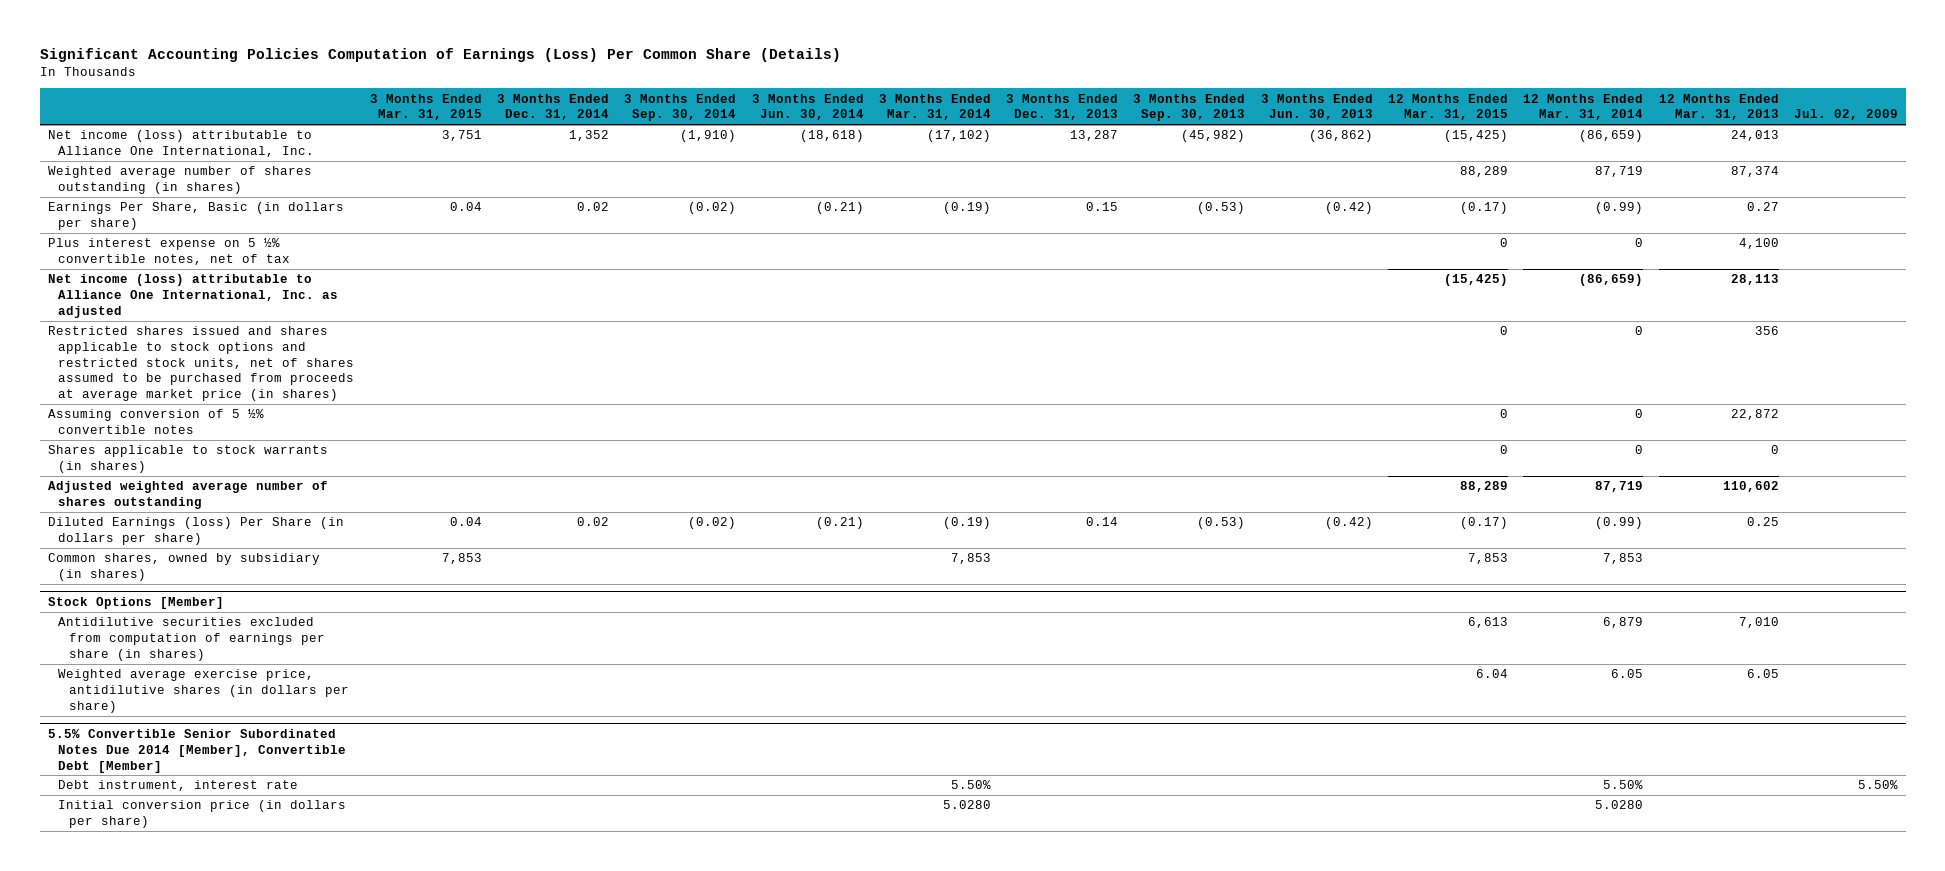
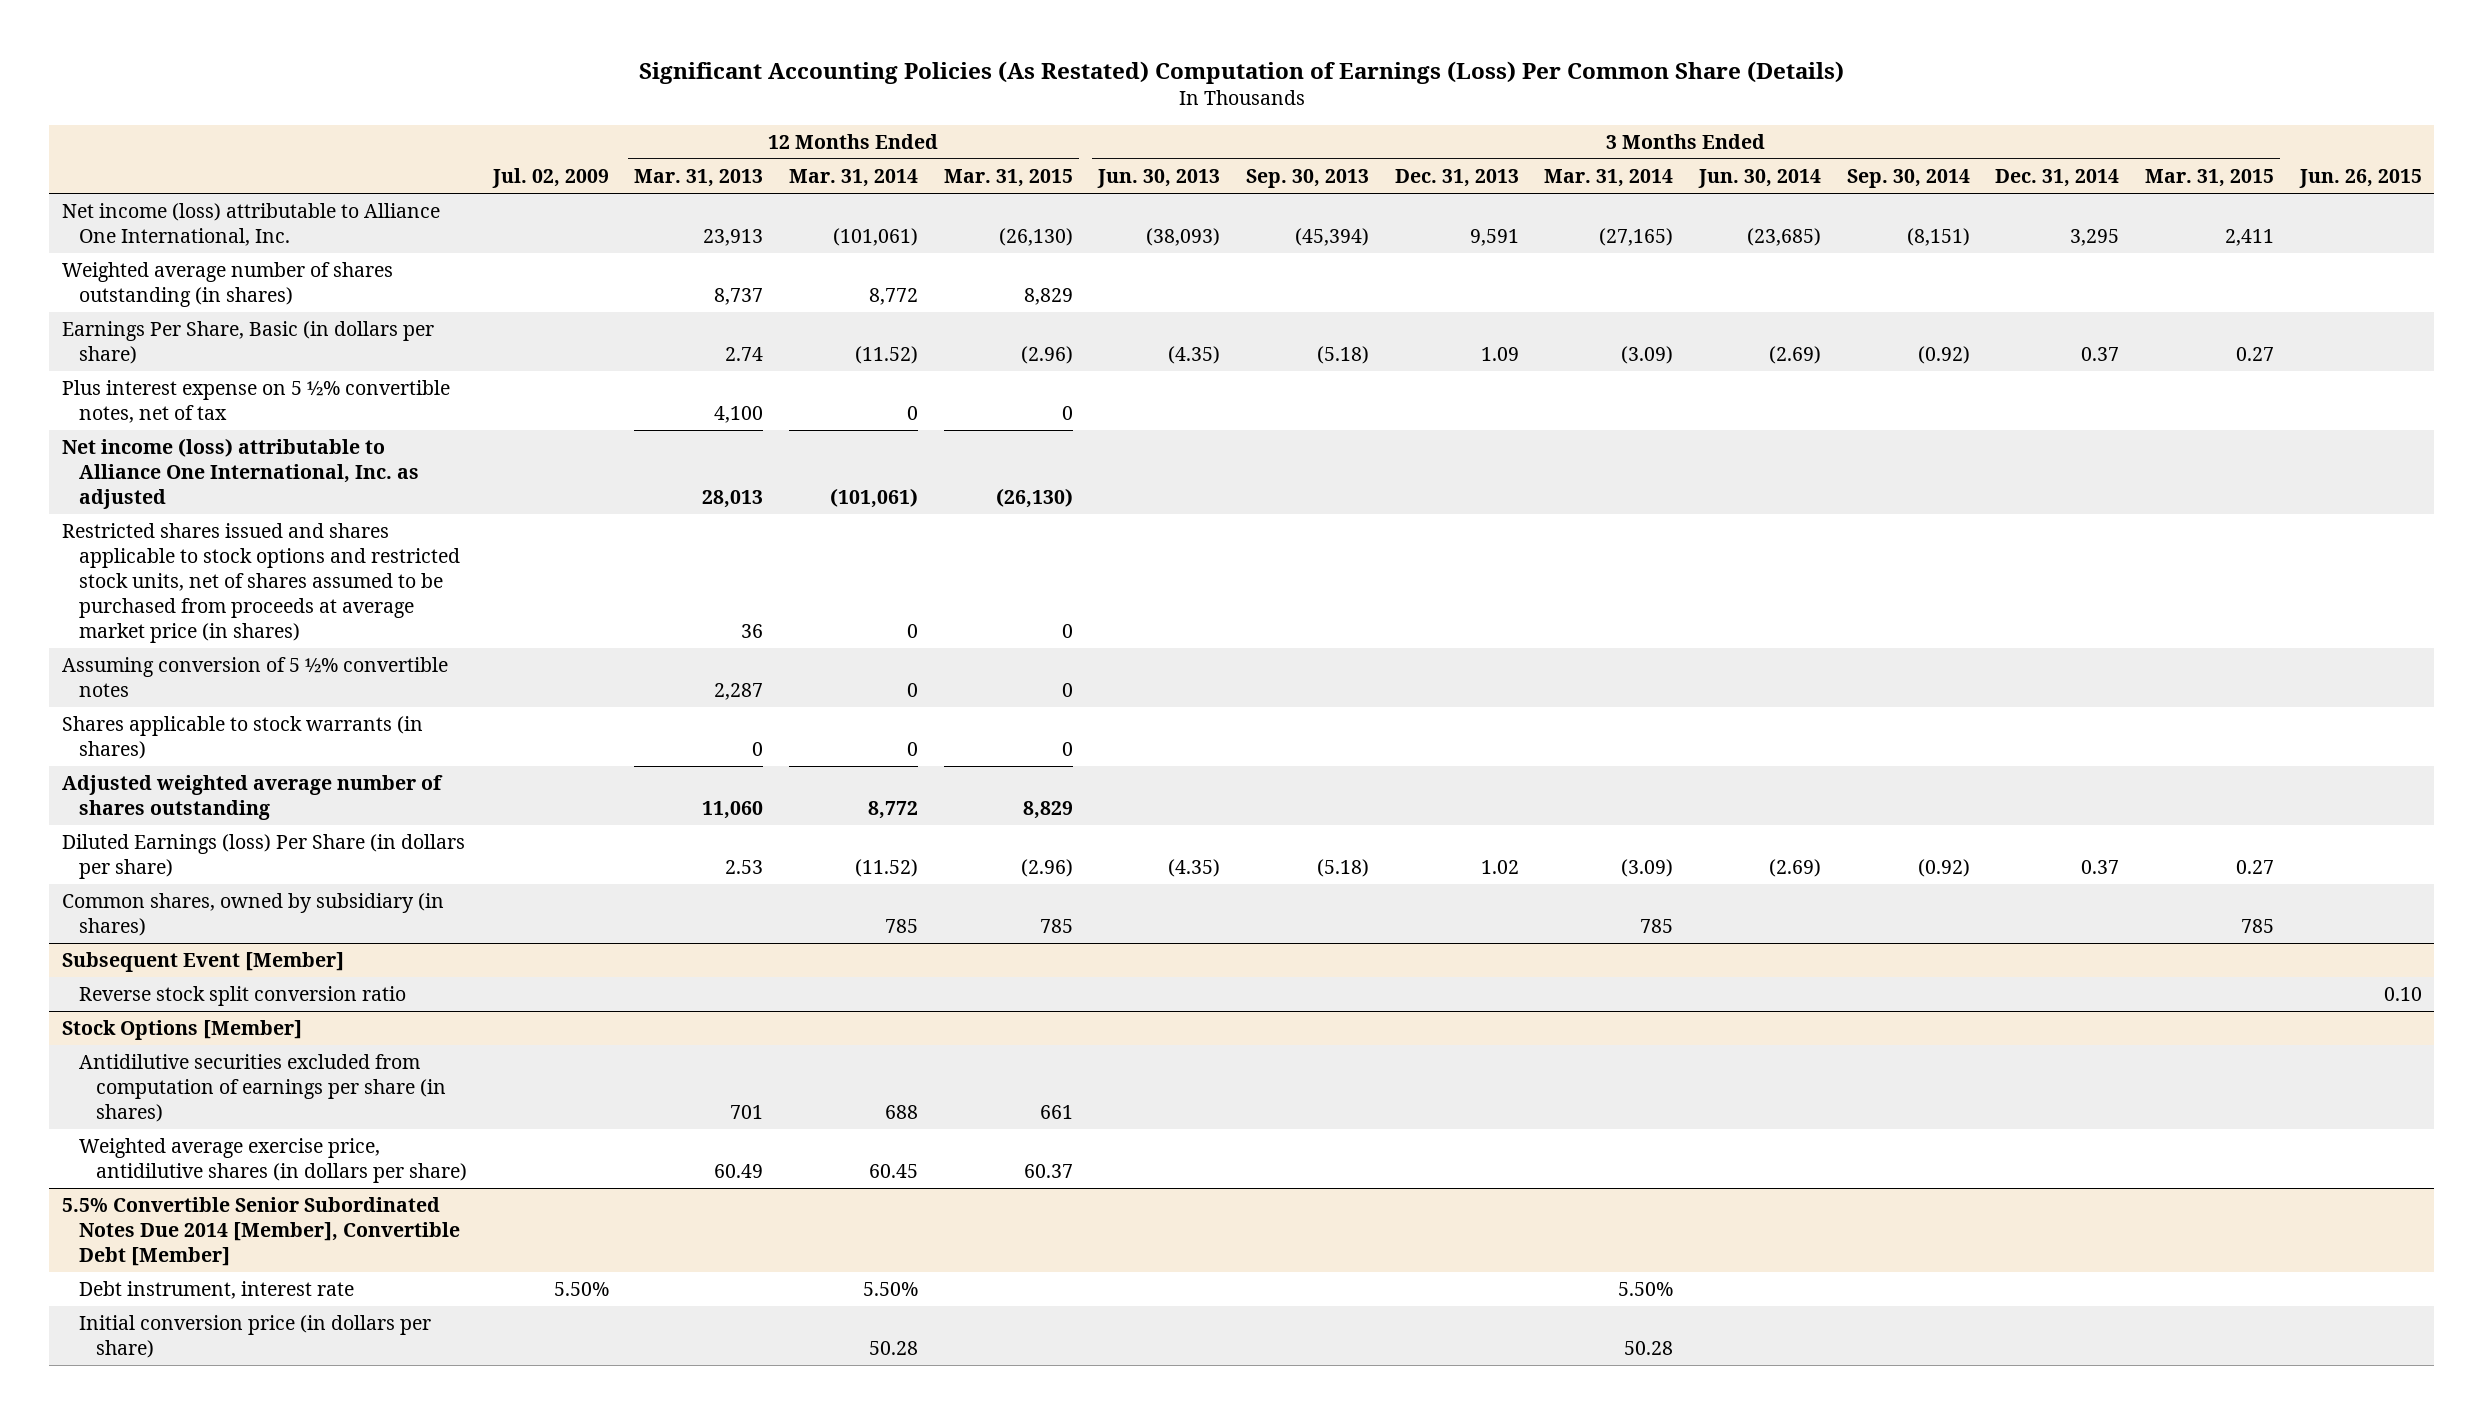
- Significant Accounting Policies Computation of Earnings (Loss) Per Common Share (Details)
+ Significant Accounting Policies (As Restated) Computation of Earnings (Loss) Per Common Share (Details)
- | 3 Months Ended Mar. 31, 2015 | 3 Months Ended Dec. 31, 2014 | 3 Months Ended Sep. 30, 2014 | 3 Months Ended Jun. 30, 2014 | 3 Months Ended Mar. 31, 2014 | 3 Months Ended Dec. 31, 2013 | 3 Months Ended Sep. 30, 2013 | 3 Months Ended Jun. 30, 2013 | 12 Months Ended Mar. 31, 2015 | 12 Months Ended Mar. 31, 2014 | 12 Months Ended Mar. 31, 2013 | Jul. 02, 2009
+ | Jul. 02, 2009 | 12 Months Ended Mar. 31, 2013 | 12 Months Ended Mar. 31, 2014 | 12 Months Ended Mar. 31, 2015 | 3 Months Ended Jun. 30, 2013 | 3 Months Ended Sep. 30, 2013 | 3 Months Ended Dec. 31, 2013 | 3 Months Ended Mar. 31, 2014 | 3 Months Ended Jun. 30, 2014 | 3 Months Ended Sep. 30, 2014 | 3 Months Ended Dec. 31, 2014 | 3 Months Ended Mar. 31, 2015 | Jun. 26, 2015
- Net income (loss) attributable to Alliance One International, Inc. | 3,751 | 1,352 | (1,910) | (18,618) | (17,102) | 13,287 | (45,982) | (36,862) | (15,425) | (86,659) | 24,013 |
- Weighted average number of shares outstanding (in shares) | | | | | | | | | 88,289 | 87,719 | 87,374 |
- Earnings Per Share, Basic (in dollars per share) | 0.04 | 0.02 | (0.02) | (0.21) | (0.19) | 0.15 | (0.53) | (0.42) | (0.17) | (0.99) | 0.27 |
+ Net income (loss) attributable to Alliance One International, Inc. | | 23,913 | (101,061) | (26,130) | (38,093) | (45,394) | 9,591 | (27,165) | (23,685) | (8,151) | 3,295 | 2,411 |
+ Weighted average number of shares outstanding (in shares) | | 8,737 | 8,772 | 8,829 | | | | | | | | |
+ Earnings Per Share, Basic (in dollars per share) | | 2.74 | (11.52) | (2.96) | (4.35) | (5.18) | 1.09 | (3.09) | (2.69) | (0.92) | 0.37 | 0.27 |
- Net income (loss) attributable to Alliance One International, Inc. as adjusted | | | | | | | | | (15,425) | (86,659) | 28,113 |
- Restricted shares issued and shares applicable to stock options and restricted stock units, net of shares assumed to be purchased from proceeds at average market price (in shares) | | | | | | | | | 0 | 0 | 356 |
- Assuming conversion of 5 ½% convertible notes | | | | | | | | | 0 | 0 | 22,872 |
+ Net income (loss) attributable to Alliance One International, Inc. as adjusted | | 28,013 | (101,061) | (26,130) | | | | | | | | |
+ Restricted shares issued and shares applicable to stock options and restricted stock units, net of shares assumed to be purchased from proceeds at average market price (in shares) | | 36 | 0 | 0 | | | | | | | | |
+ Assuming conversion of 5 ½% convertible notes | | 2,287 | 0 | 0 | | | | | | | | |
- Adjusted weighted average number of shares outstanding | | | | | | | | | 88,289 | 87,719 | 110,602 |
- Diluted Earnings (loss) Per Share (in dollars per share) | 0.04 | 0.02 | (0.02) | (0.21) | (0.19) | 0.14 | (0.53) | (0.42) | (0.17) | (0.99) | 0.25 |
- Common shares, owned by subsidiary (in shares) | 7,853 | | | | 7,853 | | | | 7,853 | 7,853 | |
+ Adjusted weighted average number of shares outstanding | | 11,060 | 8,772 | 8,829 | | | | | | | | |
+ Diluted Earnings (loss) Per Share (in dollars per share) | | 2.53 | (11.52) | (2.96) | (4.35) | (5.18) | 1.02 | (3.09) | (2.69) | (0.92) | 0.37 | 0.27 |
+ Common shares, owned by subsidiary (in shares) | | | 785 | 785 | | | | 785 | | | | 785 |
+ Subsequent Event [Member]
+ Reverse stock split conversion ratio | | | | | | | | | | | | | 0.10
@ Stock Options [Member]
- Antidilutive securities excluded from computation of earnings per share (in shares) | | | | | | | | | 6,613 | 6,879 | 7,010 |
- Weighted average exercise price, antidilutive shares (in dollars per share) | | | | | | | | | 6.04 | 6.05 | 6.05 |
+ Antidilutive securities excluded from computation of earnings per share (in shares) | | 701 | 688 | 661 | | | | | | | | |
+ Weighted average exercise price, antidilutive shares (in dollars per share) | | 60.49 | 60.45 | 60.37 | | | | | | | | |
@ 5.5% Convertible Senior Subordinated Notes Due 2014 [Member], Convertible Debt [Member]
- Initial conversion price (in dollars per share) | | | | | 5.0280 | | | | | 5.0280 | |
+ Initial conversion price (in dollars per share) | | | 50.28 | | | | | 50.28 | | | | |

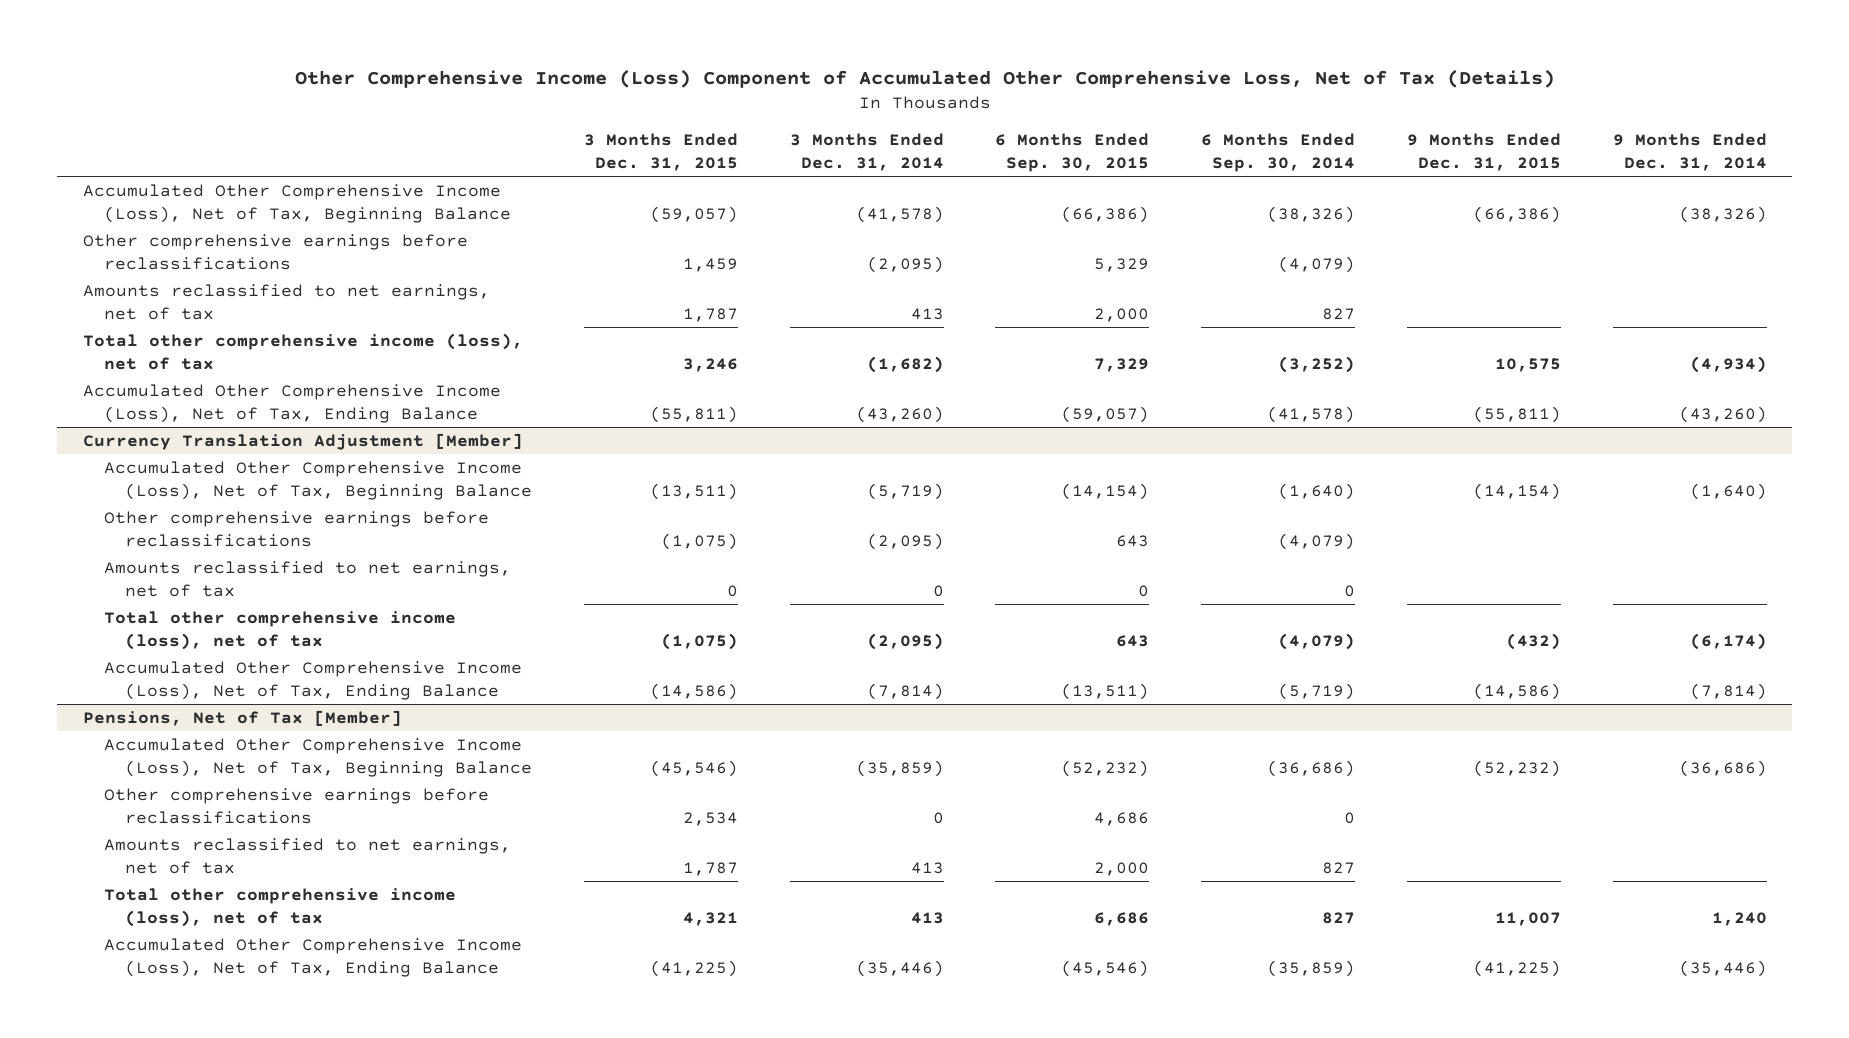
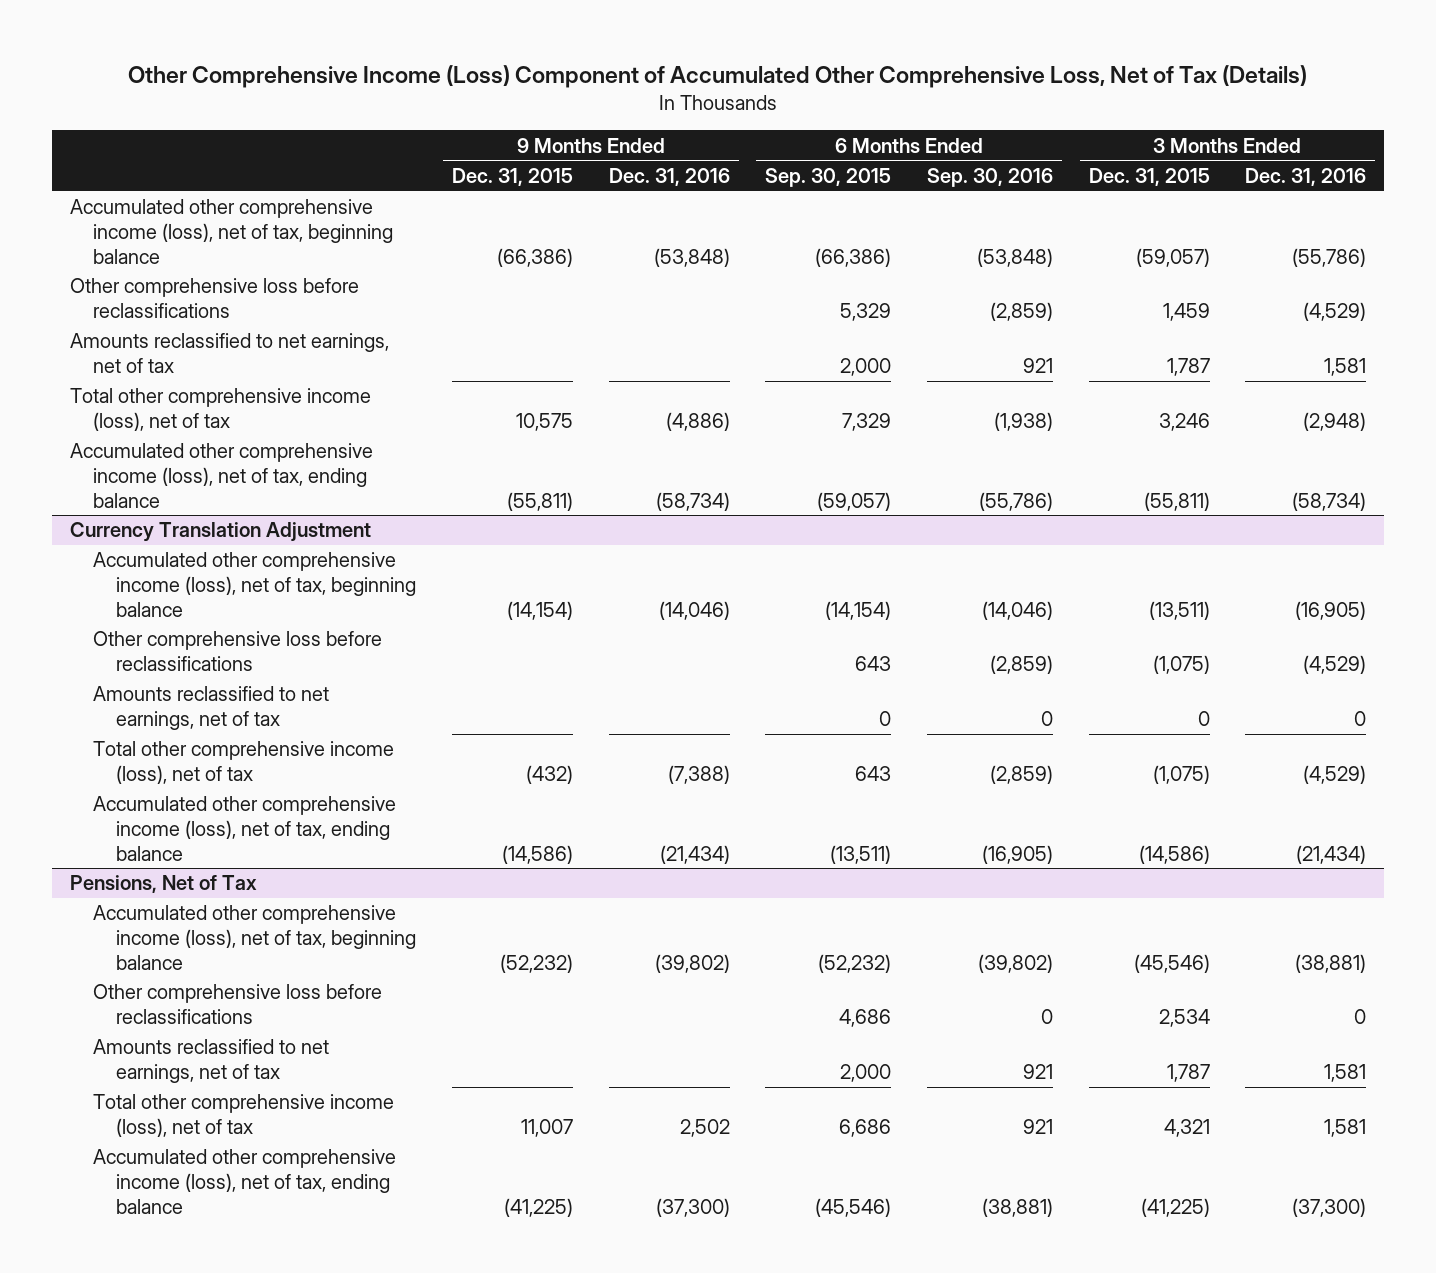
- | 3 Months Ended Dec. 31, 2015 | 3 Months Ended Dec. 31, 2014 | 6 Months Ended Sep. 30, 2015 | 6 Months Ended Sep. 30, 2014 | 9 Months Ended Dec. 31, 2015 | 9 Months Ended Dec. 31, 2014
+ | 9 Months Ended Dec. 31, 2015 | 9 Months Ended Dec. 31, 2016 | 6 Months Ended Sep. 30, 2015 | 6 Months Ended Sep. 30, 2016 | 3 Months Ended Dec. 31, 2015 | 3 Months Ended Dec. 31, 2016
- Accumulated Other Comprehensive Income (Loss), Net of Tax, Beginning Balance | (59,057) | (41,578) | (66,386) | (38,326) | (66,386) | (38,326)
- Other comprehensive earnings before reclassifications | 1,459 | (2,095) | 5,329 | (4,079) | |
+ Accumulated other comprehensive income (loss), net of tax, beginning balance | (66,386) | (53,848) | (66,386) | (53,848) | (59,057) | (55,786)
+ Other comprehensive loss before reclassifications | | | 5,329 | (2,859) | 1,459 | (4,529)
- Accumulated Other Comprehensive Income (Loss), Net of Tax, Ending Balance | (55,811) | (43,260) | (59,057) | (41,578) | (55,811) | (43,260)
- Currency Translation Adjustment [Member]
- Accumulated Other Comprehensive Income (Loss), Net of Tax, Beginning Balance | (13,511) | (5,719) | (14,154) | (1,640) | (14,154) | (1,640)
- Other comprehensive earnings before reclassifications | (1,075) | (2,095) | 643 | (4,079) | |
+ Accumulated other comprehensive income (loss), net of tax, ending balance | (55,811) | (58,734) | (59,057) | (55,786) | (55,811) | (58,734)
+ Currency Translation Adjustment
+ Accumulated other comprehensive income (loss), net of tax, beginning balance | (14,154) | (14,046) | (14,154) | (14,046) | (13,511) | (16,905)
+ Other comprehensive loss before reclassifications | | | 643 | (2,859) | (1,075) | (4,529)
- Accumulated Other Comprehensive Income (Loss), Net of Tax, Ending Balance | (14,586) | (7,814) | (13,511) | (5,719) | (14,586) | (7,814)
- Pensions, Net of Tax [Member]
- Accumulated Other Comprehensive Income (Loss), Net of Tax, Beginning Balance | (45,546) | (35,859) | (52,232) | (36,686) | (52,232) | (36,686)
- Other comprehensive earnings before reclassifications | 2,534 | 0 | 4,686 | 0 | |
+ Accumulated other comprehensive income (loss), net of tax, ending balance | (14,586) | (21,434) | (13,511) | (16,905) | (14,586) | (21,434)
+ Pensions, Net of Tax
+ Accumulated other comprehensive income (loss), net of tax, beginning balance | (52,232) | (39,802) | (52,232) | (39,802) | (45,546) | (38,881)
+ Other comprehensive loss before reclassifications | | | 4,686 | 0 | 2,534 | 0
- Accumulated Other Comprehensive Income (Loss), Net of Tax, Ending Balance | (41,225) | (35,446) | (45,546) | (35,859) | (41,225) | (35,446)
+ Accumulated other comprehensive income (loss), net of tax, ending balance | (41,225) | (37,300) | (45,546) | (38,881) | (41,225) | (37,300)

